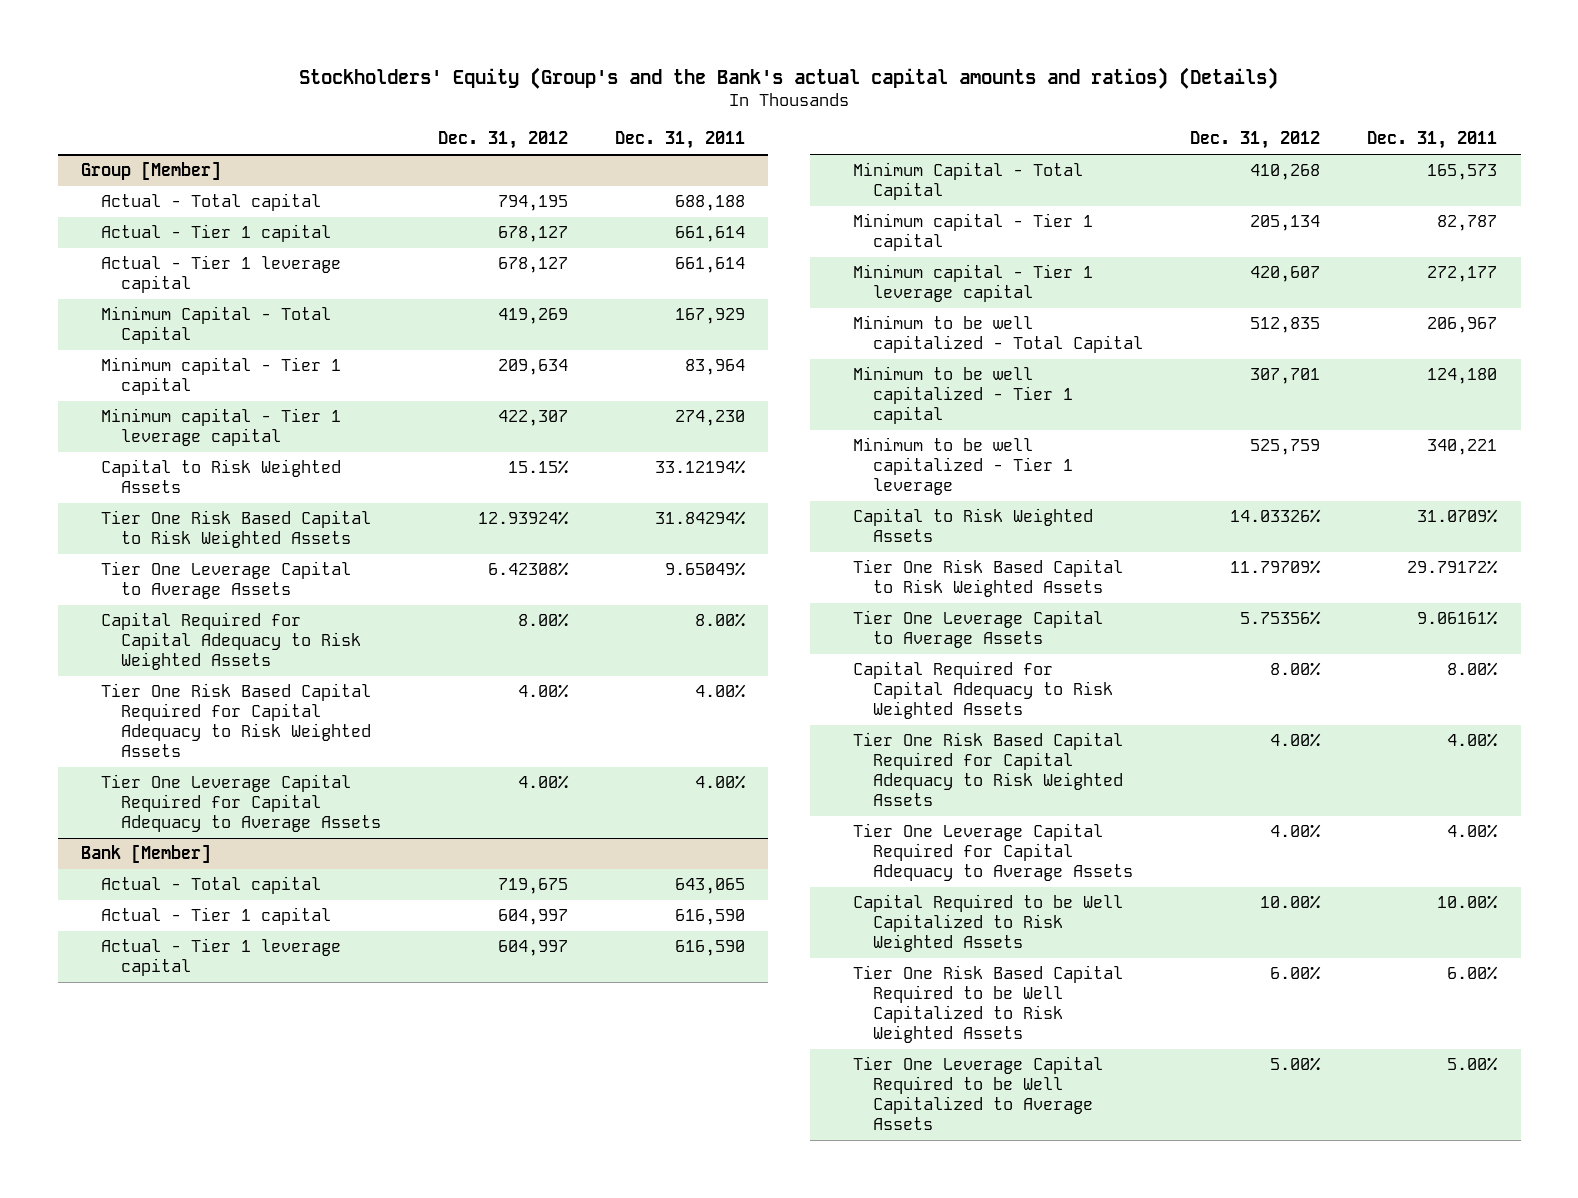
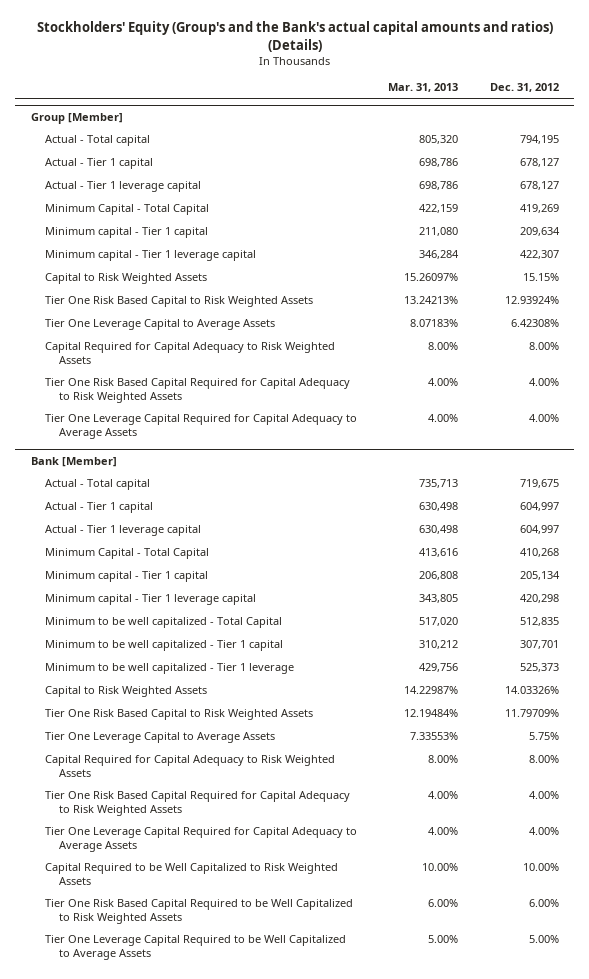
- | Dec. 31, 2012 | Dec. 31, 2011
+ | Mar. 31, 2013 | Dec. 31, 2012
@ Bank [Member]
- Minimum capital - Tier 1 leverage capital | 420,607 | 272,177
+ Minimum capital - Tier 1 leverage capital | 343,805 | 420,298
- Minimum to be well capitalized - Tier 1 leverage | 525,759 | 340,221
+ Minimum to be well capitalized - Tier 1 leverage | 429,756 | 525,373
- Tier One Leverage Capital to Average Assets | 5.75356% | 9.06161%
+ Tier One Leverage Capital to Average Assets | 7.33553% | 5.75%

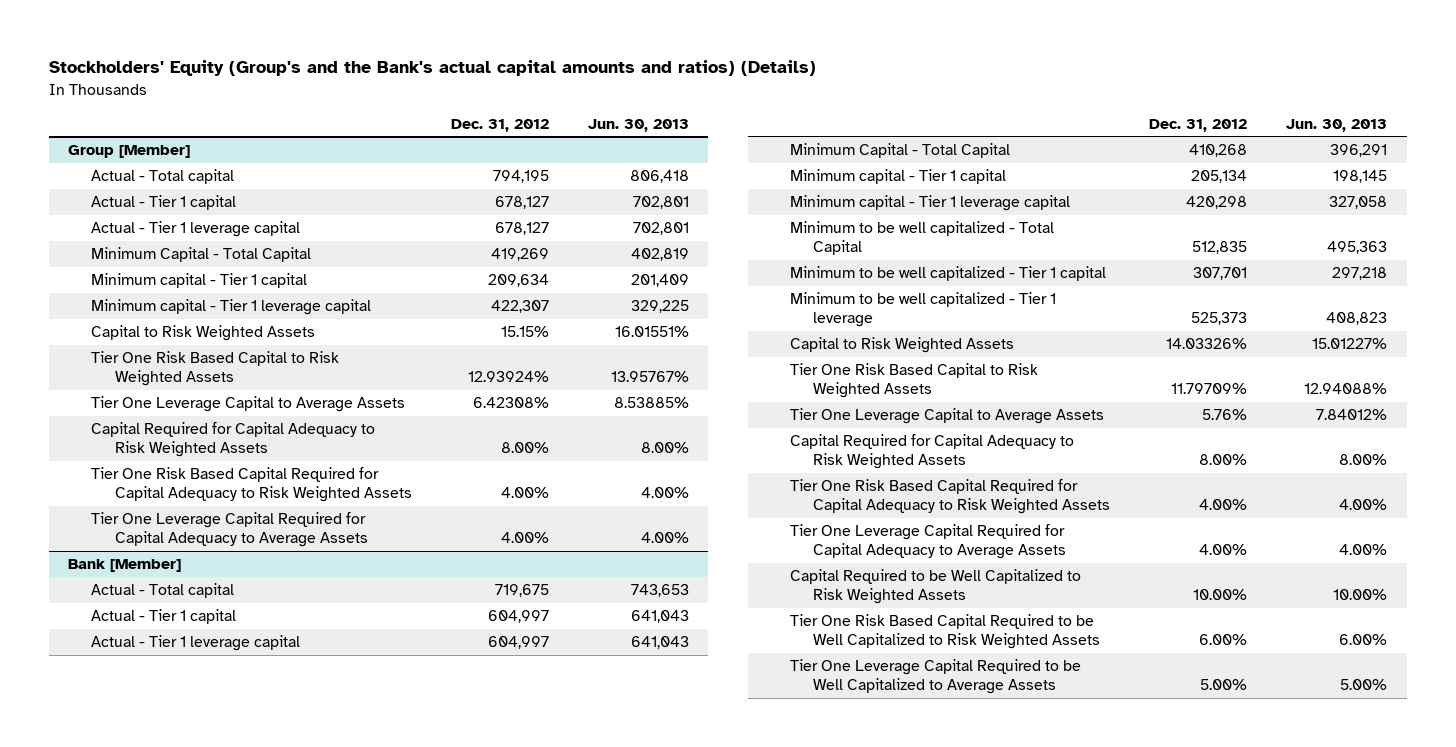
- | Mar. 31, 2013 | Dec. 31, 2012
+ | Dec. 31, 2012 | Jun. 30, 2013
@ Bank [Member]
- Tier One Leverage Capital to Average Assets | 7.33553% | 5.75%
+ Tier One Leverage Capital to Average Assets | 5.76% | 7.84012%

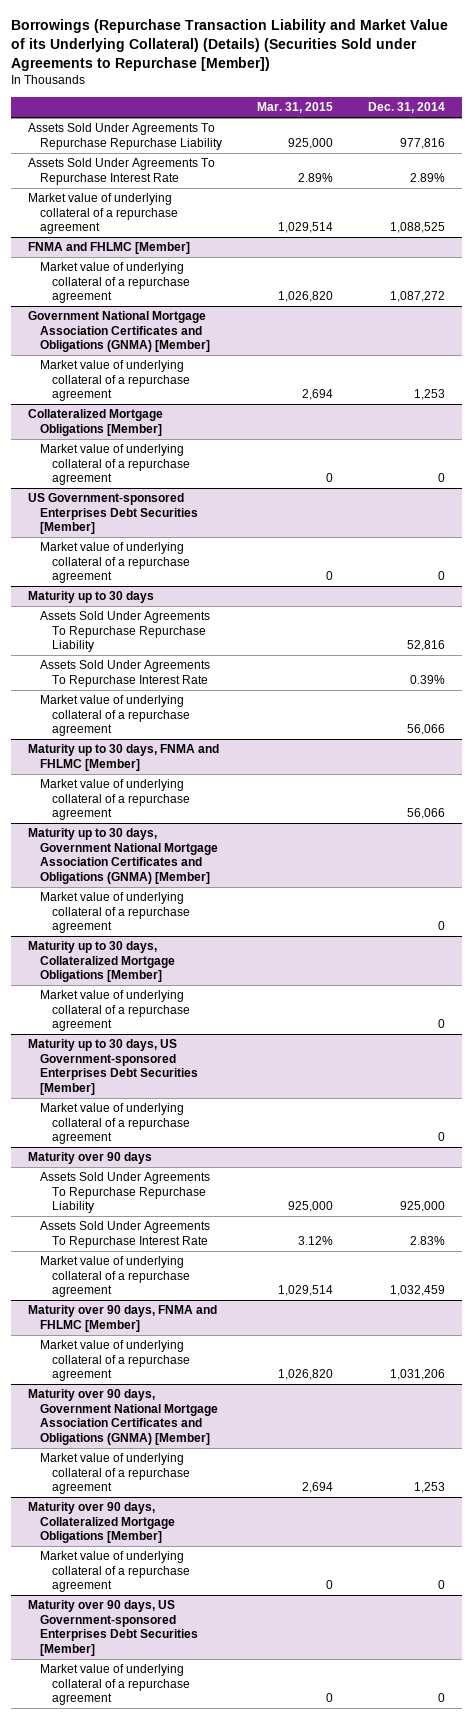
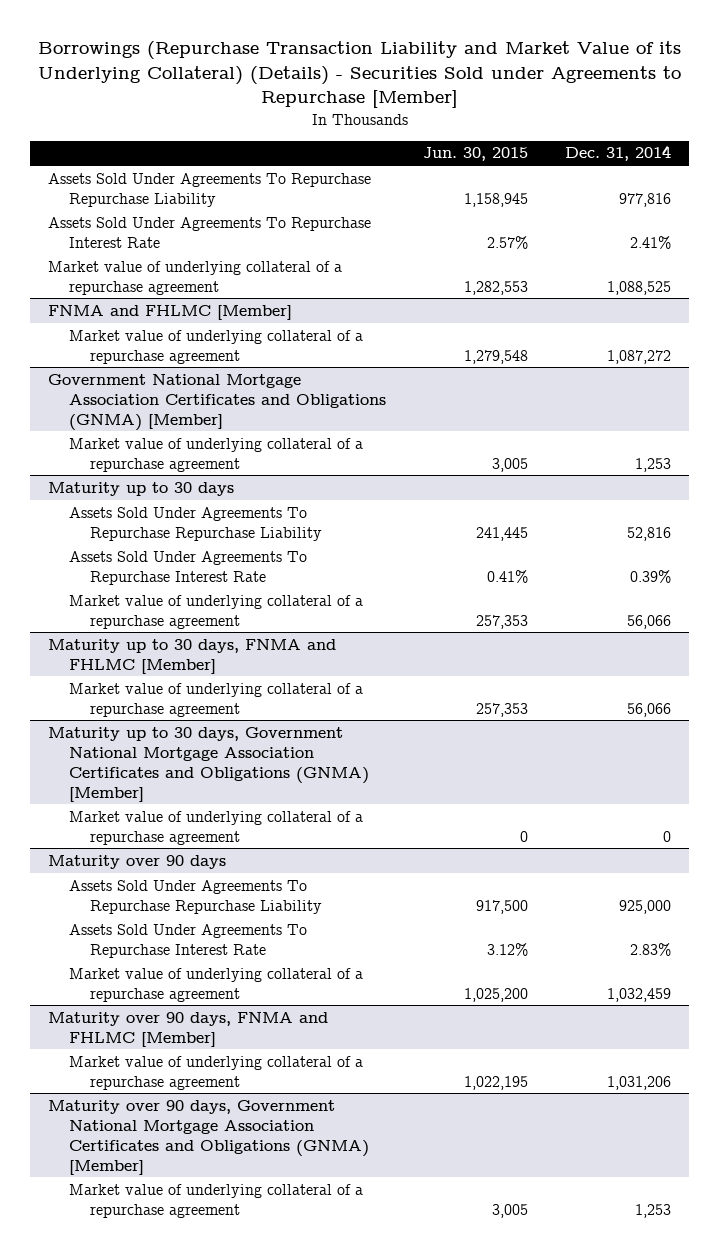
- Borrowings (Repurchase Transaction Liability and Market Value of its Underlying Collateral) (Details) (Securities Sold under Agreements to Repurchase [Member])
+ Borrowings (Repurchase Transaction Liability and Market Value of its Underlying Collateral) (Details) - Securities Sold under Agreements to Repurchase [Member]
- | Mar. 31, 2015 | Dec. 31, 2014
+ | Jun. 30, 2015 | Dec. 31, 2014
- Assets Sold Under Agreements To Repurchase Interest Rate | 2.89% | 2.89%
+ Assets Sold Under Agreements To Repurchase Interest Rate | 2.57% | 2.41%
- Collateralized Mortgage Obligations [Member]
- Market value of underlying collateral of a repurchase agreement | 0 | 0
- US Government-sponsored Enterprises Debt Securities [Member]
- Market value of underlying collateral of a repurchase agreement | 0 | 0
- Maturity up to 30 days, Collateralized Mortgage Obligations [Member]
- Market value of underlying collateral of a repurchase agreement | | 0
- Maturity up to 30 days, US Government-sponsored Enterprises Debt Securities [Member]
- Market value of underlying collateral of a repurchase agreement | | 0
- Maturity over 90 days, Collateralized Mortgage Obligations [Member]
- Market value of underlying collateral of a repurchase agreement | 0 | 0
- Maturity over 90 days, US Government-sponsored Enterprises Debt Securities [Member]
- Market value of underlying collateral of a repurchase agreement | 0 | 0

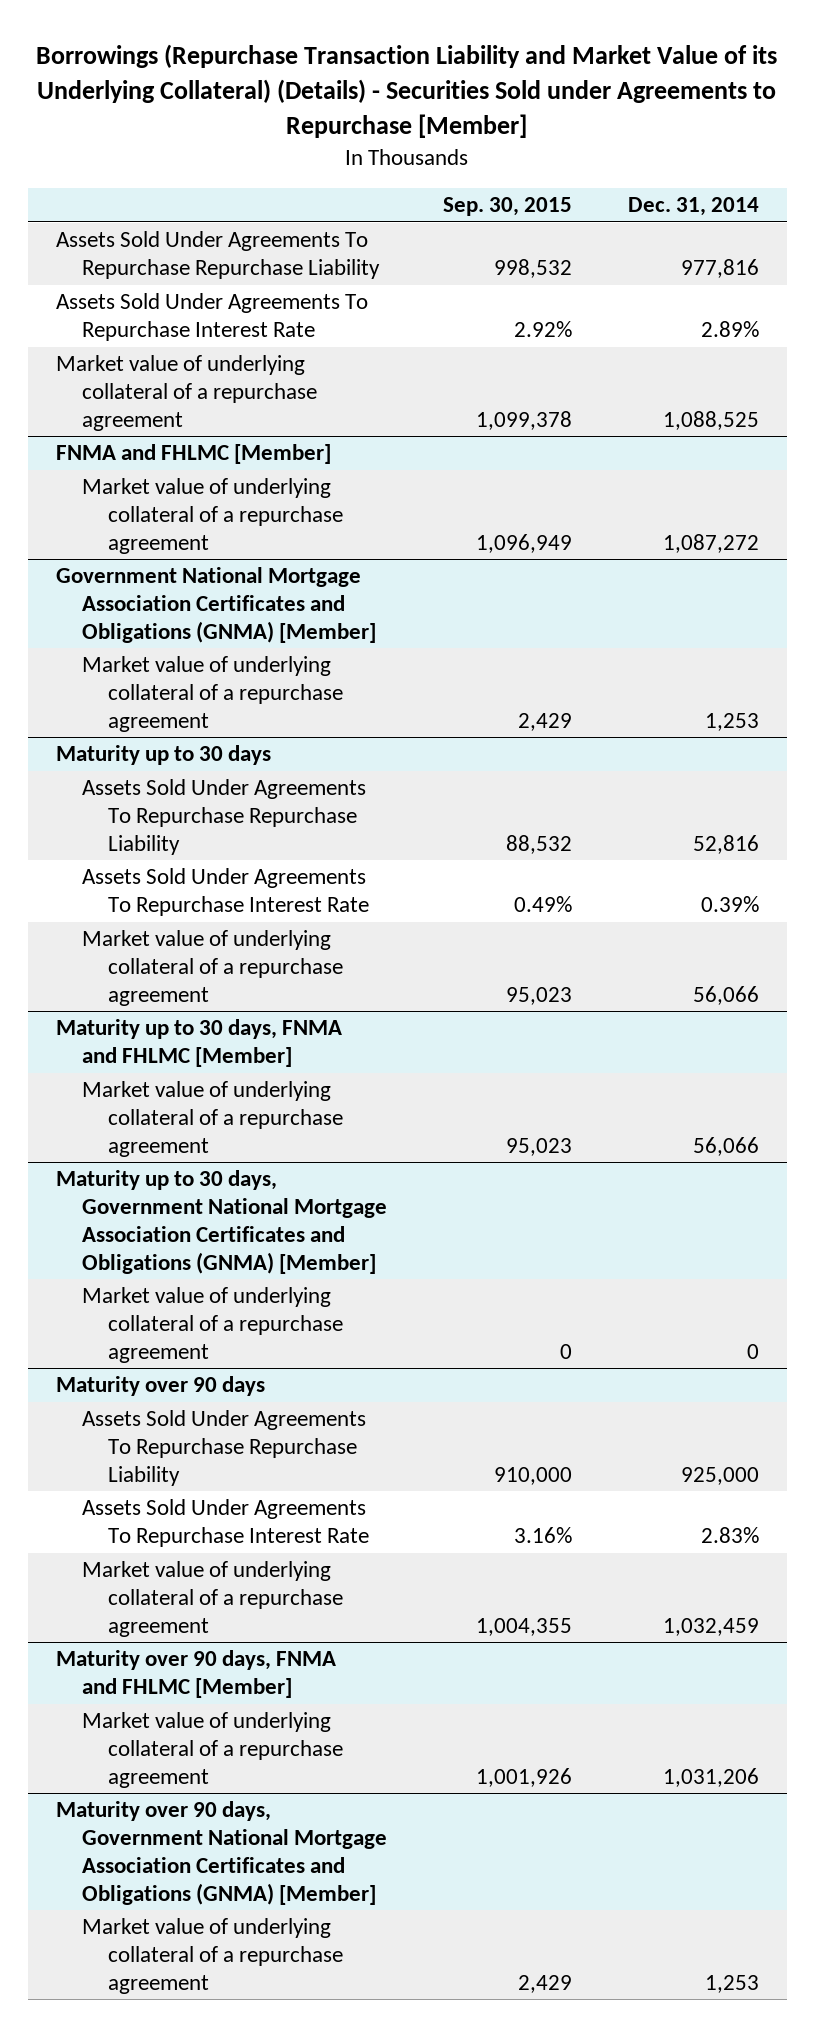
- | Jun. 30, 2015 | Dec. 31, 2014
+ | Sep. 30, 2015 | Dec. 31, 2014
- Assets Sold Under Agreements To Repurchase Interest Rate | 2.57% | 2.41%
+ Assets Sold Under Agreements To Repurchase Interest Rate | 2.92% | 2.89%

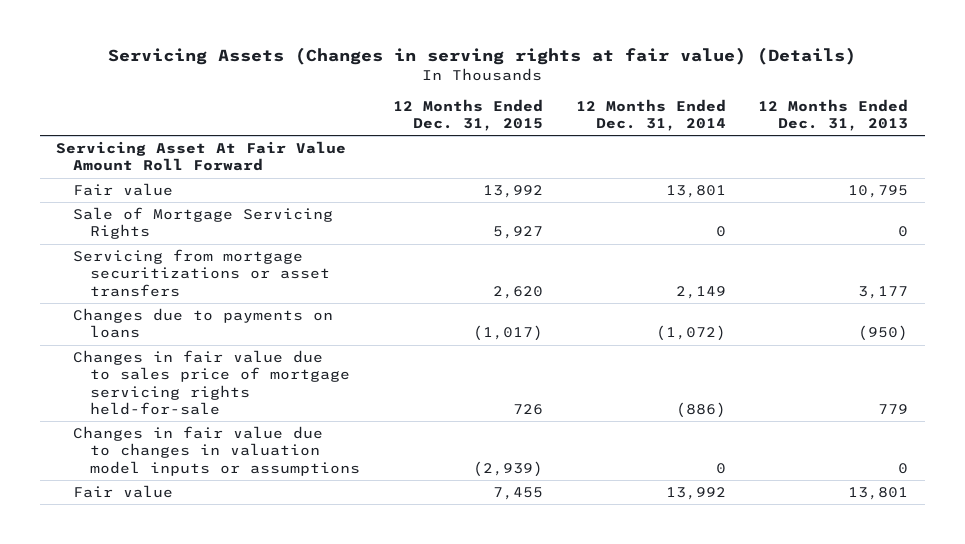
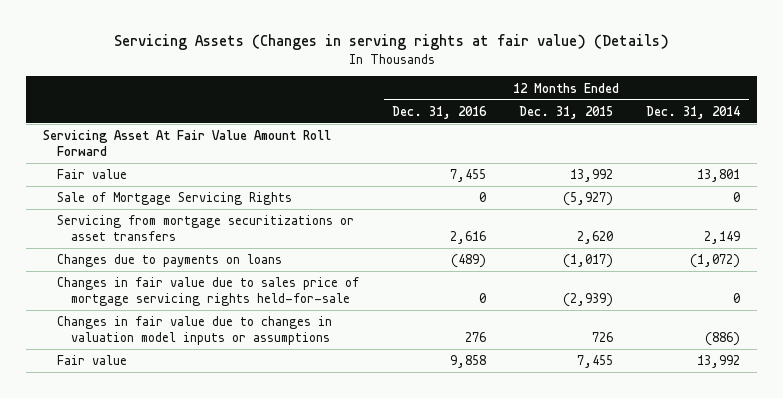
- | 12 Months Ended Dec. 31, 2015 | 12 Months Ended Dec. 31, 2014 | 12 Months Ended Dec. 31, 2013
+ | 12 Months Ended Dec. 31, 2016 | 12 Months Ended Dec. 31, 2015 | 12 Months Ended Dec. 31, 2014
- Sale of Mortgage Servicing Rights | 5,927 | 0 | 0
+ Sale of Mortgage Servicing Rights | 0 | (5,927) | 0
- Changes in fair value due to sales price of mortgage servicing rights held-for-sale | 726 | (886) | 779
- Changes in fair value due to changes in valuation model inputs or assumptions | (2,939) | 0 | 0
+ Changes in fair value due to sales price of mortgage servicing rights held-for-sale | 0 | (2,939) | 0
+ Changes in fair value due to changes in valuation model inputs or assumptions | 276 | 726 | (886)

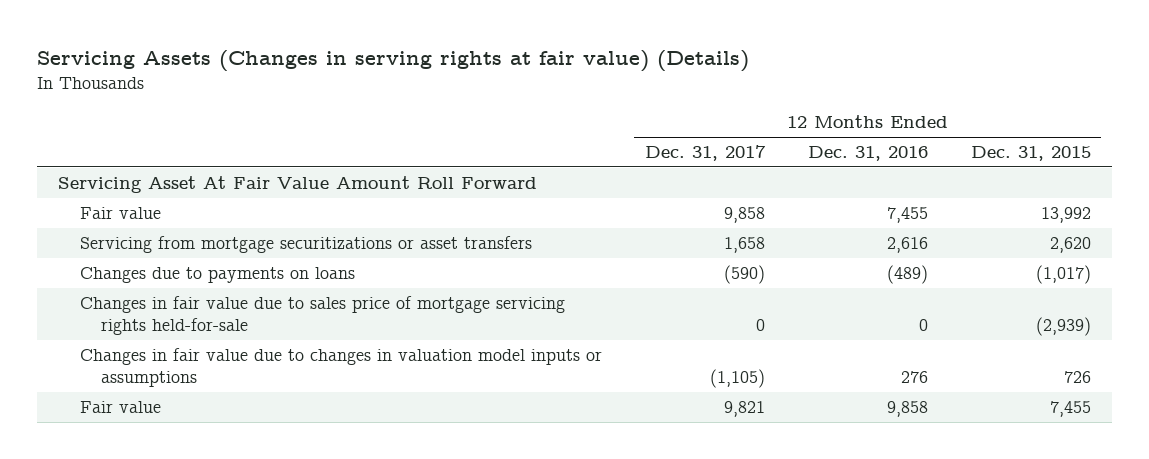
- | 12 Months Ended Dec. 31, 2016 | 12 Months Ended Dec. 31, 2015 | 12 Months Ended Dec. 31, 2014
+ | 12 Months Ended Dec. 31, 2017 | 12 Months Ended Dec. 31, 2016 | 12 Months Ended Dec. 31, 2015
- Sale of Mortgage Servicing Rights | 0 | (5,927) | 0

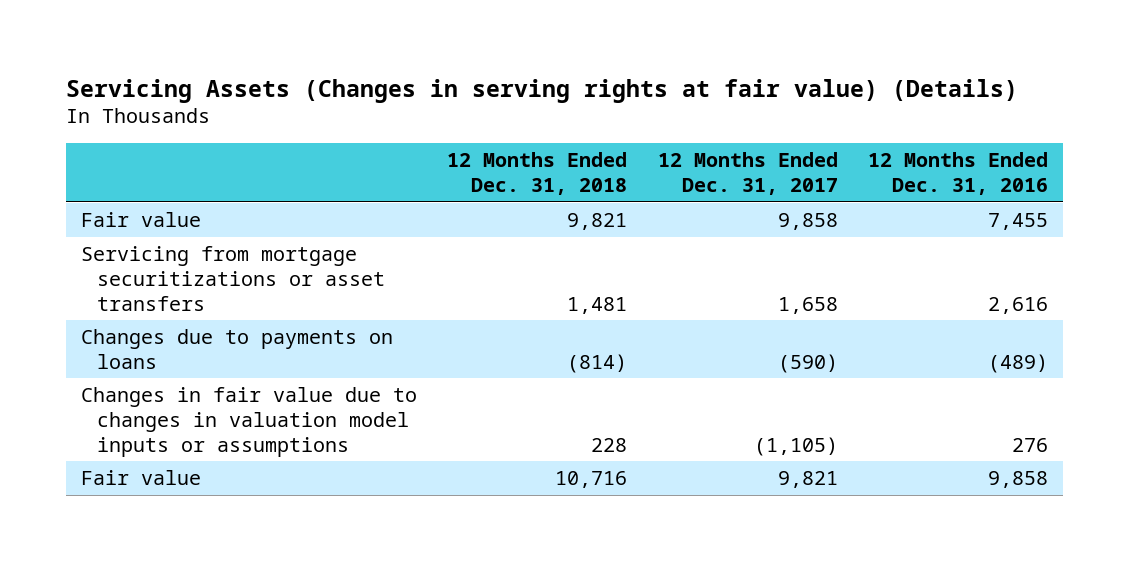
- | 12 Months Ended Dec. 31, 2017 | 12 Months Ended Dec. 31, 2016 | 12 Months Ended Dec. 31, 2015
+ | 12 Months Ended Dec. 31, 2018 | 12 Months Ended Dec. 31, 2017 | 12 Months Ended Dec. 31, 2016
- Servicing Asset At Fair Value Amount Roll Forward
- Changes in fair value due to sales price of mortgage servicing rights held-for-sale | 0 | 0 | (2,939)

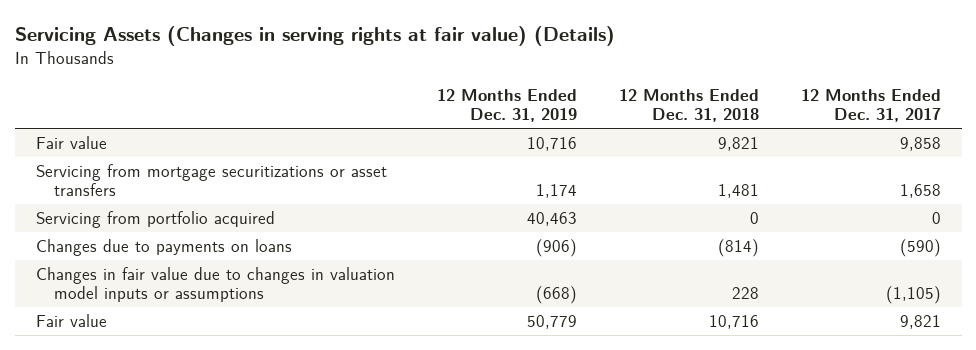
- | 12 Months Ended Dec. 31, 2018 | 12 Months Ended Dec. 31, 2017 | 12 Months Ended Dec. 31, 2016
+ | 12 Months Ended Dec. 31, 2019 | 12 Months Ended Dec. 31, 2018 | 12 Months Ended Dec. 31, 2017
+ Servicing from portfolio acquired | 40,463 | 0 | 0

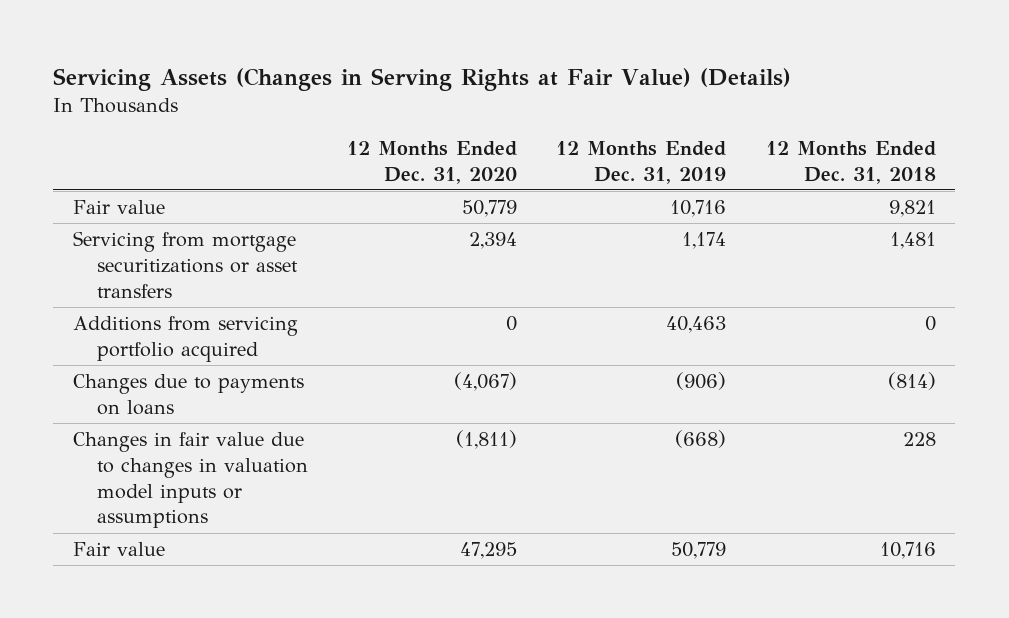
- Servicing Assets (Changes in serving rights at fair value) (Details)
+ Servicing Assets (Changes in Serving Rights at Fair Value) (Details)
- | 12 Months Ended Dec. 31, 2019 | 12 Months Ended Dec. 31, 2018 | 12 Months Ended Dec. 31, 2017
+ | 12 Months Ended Dec. 31, 2020 | 12 Months Ended Dec. 31, 2019 | 12 Months Ended Dec. 31, 2018
- Servicing from portfolio acquired | 40,463 | 0 | 0
+ Additions from servicing portfolio acquired | 0 | 40,463 | 0

